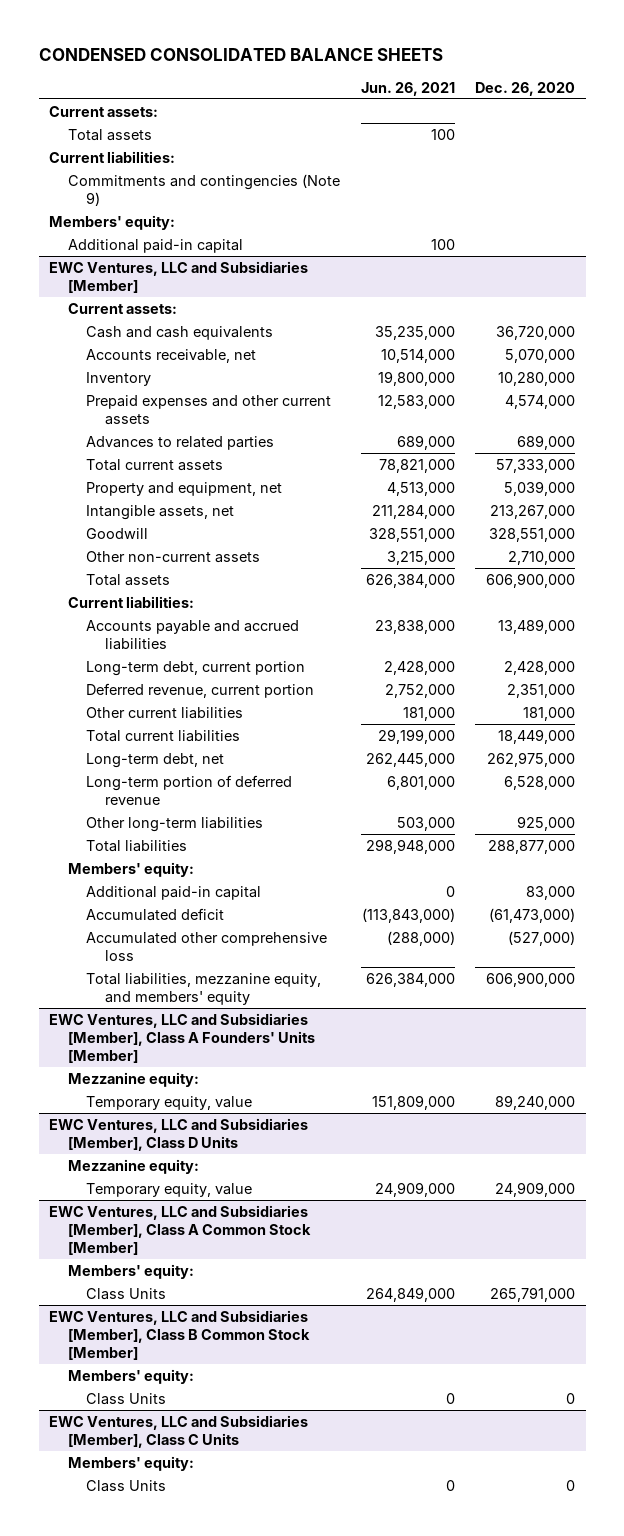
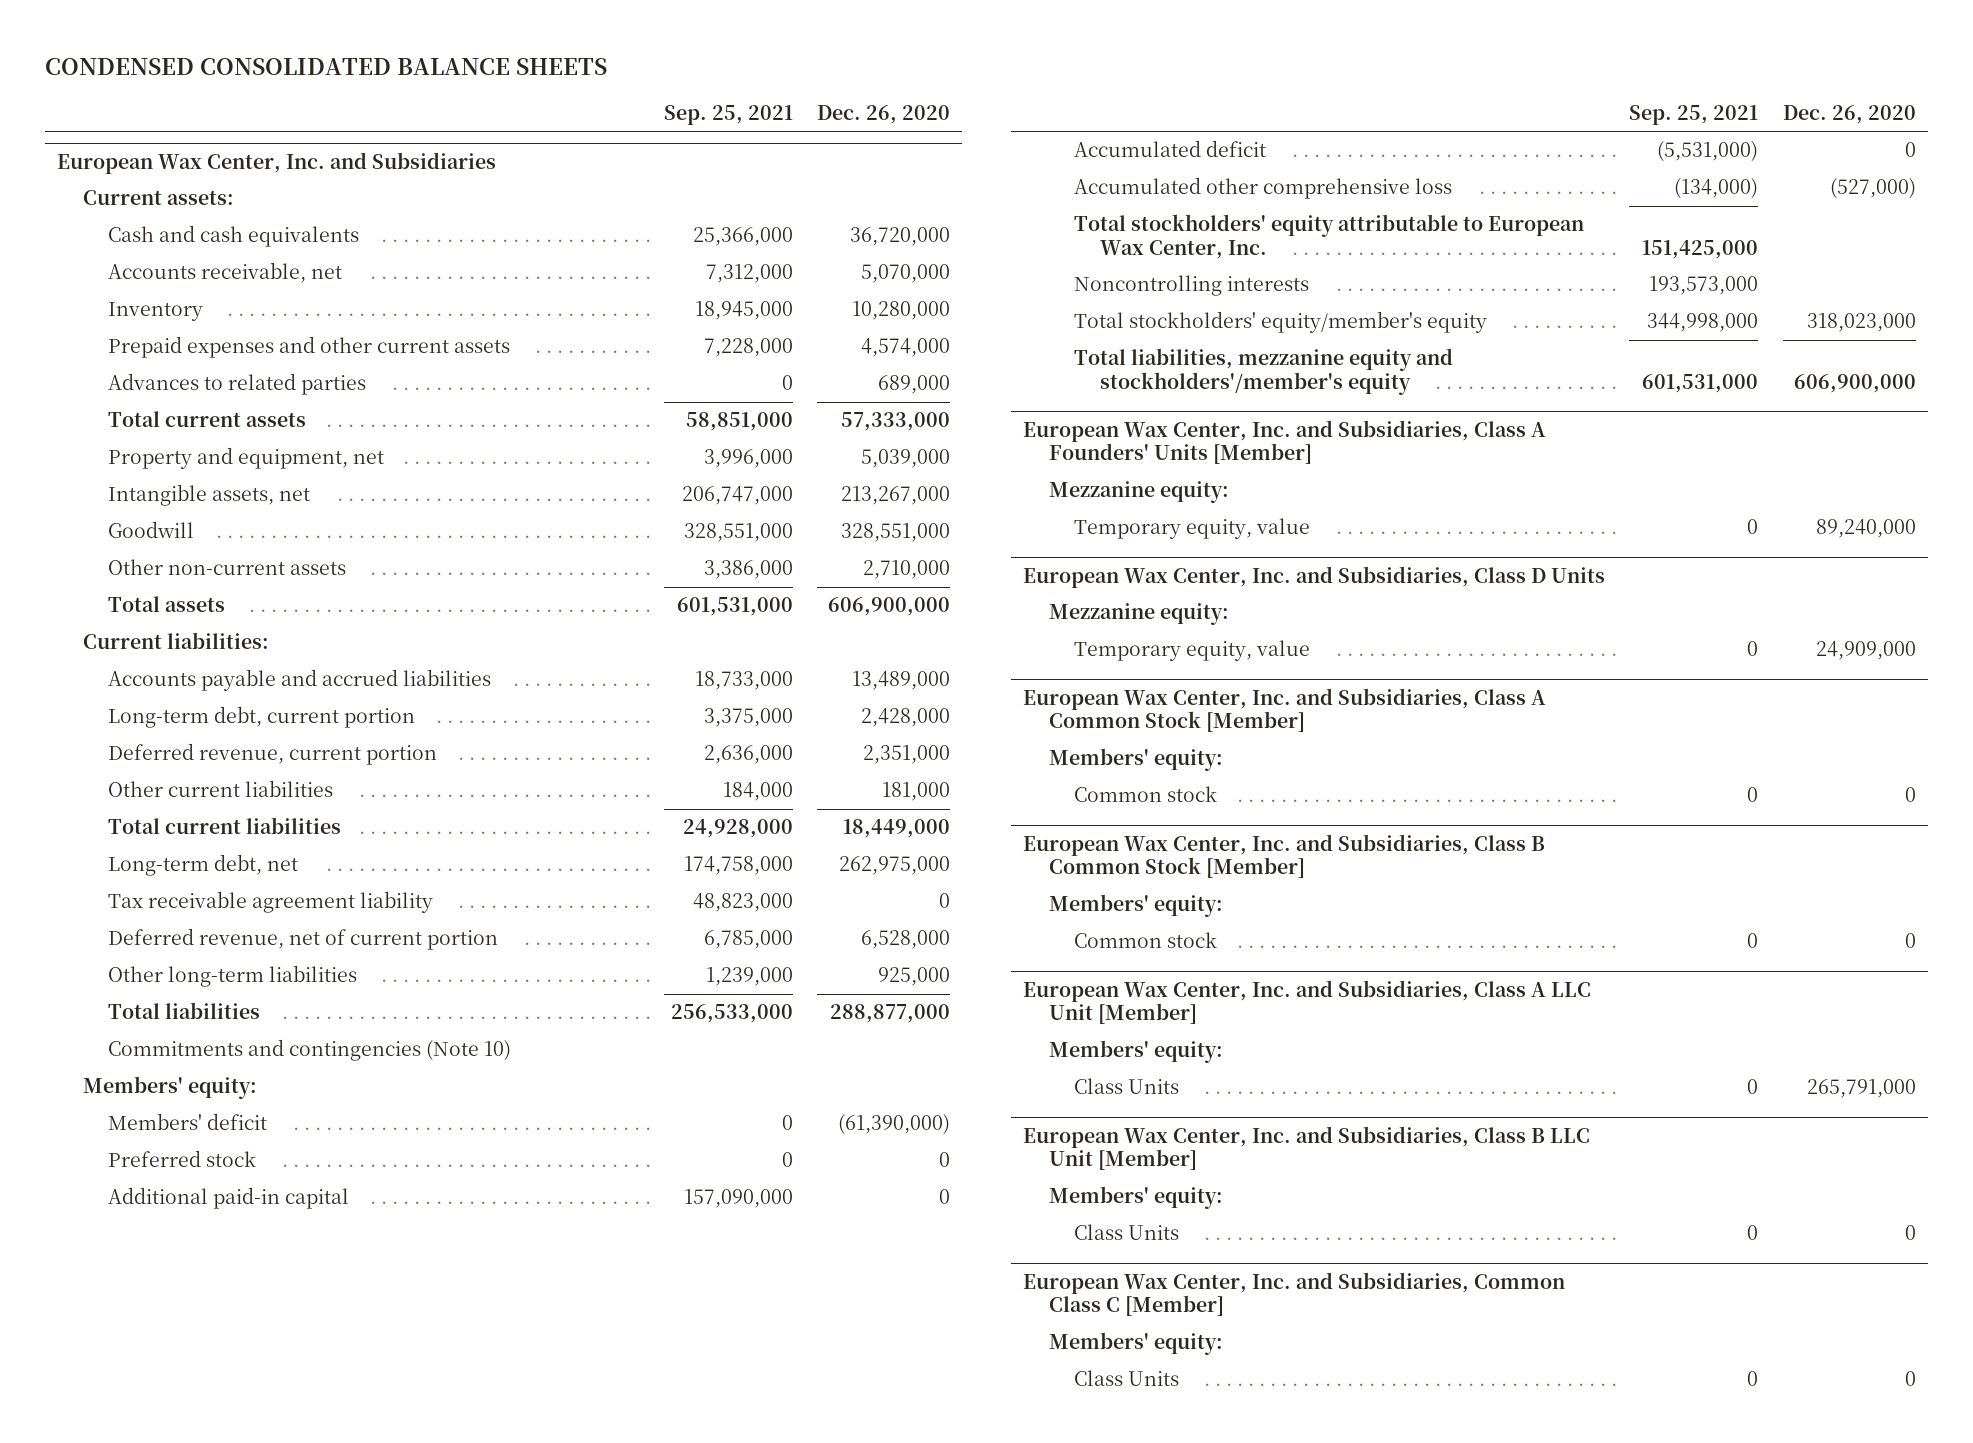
- | Jun. 26, 2021 | Dec. 26, 2020
+ | Sep. 25, 2021 | Dec. 26, 2020
- Current assets:
- Total assets | 100 |
- Current liabilities:
- Commitments and contingencies (Note 9)
- Members' equity:
- Additional paid-in capital | 100 |
- EWC Ventures, LLC and Subsidiaries [Member]
+ European Wax Center, Inc. and Subsidiaries
- Long-term portion of deferred revenue | 6,801,000 | 6,528,000
+ Tax receivable agreement liability | 48,823,000 | 0
+ Deferred revenue, net of current portion | 6,785,000 | 6,528,000
+ Commitments and contingencies (Note 10)
- Additional paid-in capital | 0 | 83,000
- Accumulated deficit | (113,843,000) | (61,473,000)
+ Members' deficit | 0 | (61,390,000)
+ Preferred stock | 0 | 0
+ Additional paid-in capital | 157,090,000 | 0
+ Accumulated deficit | (5,531,000) | 0
- Total liabilities, mezzanine equity, and members' equity | 626,384,000 | 606,900,000
- EWC Ventures, LLC and Subsidiaries [Member], Class A Founders' Units [Member]
+ Total stockholders' equity attributable to European Wax Center, Inc. | 151,425,000 |
+ Noncontrolling interests | 193,573,000 |
+ Total stockholders' equity/member's equity | 344,998,000 | 318,023,000
+ Total liabilities, mezzanine equity and stockholders'/member's equity | 601,531,000 | 606,900,000
+ European Wax Center, Inc. and Subsidiaries, Class A Founders' Units [Member]
- EWC Ventures, LLC and Subsidiaries [Member], Class D Units
+ European Wax Center, Inc. and Subsidiaries, Class D Units
- EWC Ventures, LLC and Subsidiaries [Member], Class A Common Stock [Member]
+ European Wax Center, Inc. and Subsidiaries, Class A Common Stock [Member]
+ Common stock | 0 | 0
+ European Wax Center, Inc. and Subsidiaries, Class B Common Stock [Member]
+ Members' equity:
+ Common stock | 0 | 0
+ European Wax Center, Inc. and Subsidiaries, Class A LLC Unit [Member]
+ Members' equity:
- EWC Ventures, LLC and Subsidiaries [Member], Class B Common Stock [Member]
+ European Wax Center, Inc. and Subsidiaries, Class B LLC Unit [Member]
- EWC Ventures, LLC and Subsidiaries [Member], Class C Units
+ European Wax Center, Inc. and Subsidiaries, Common Class C [Member]

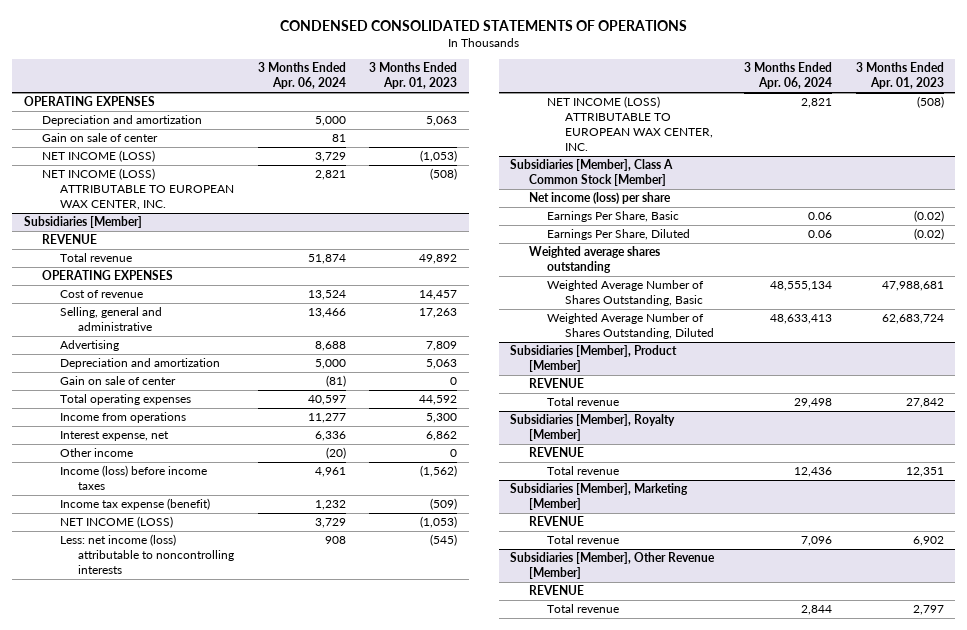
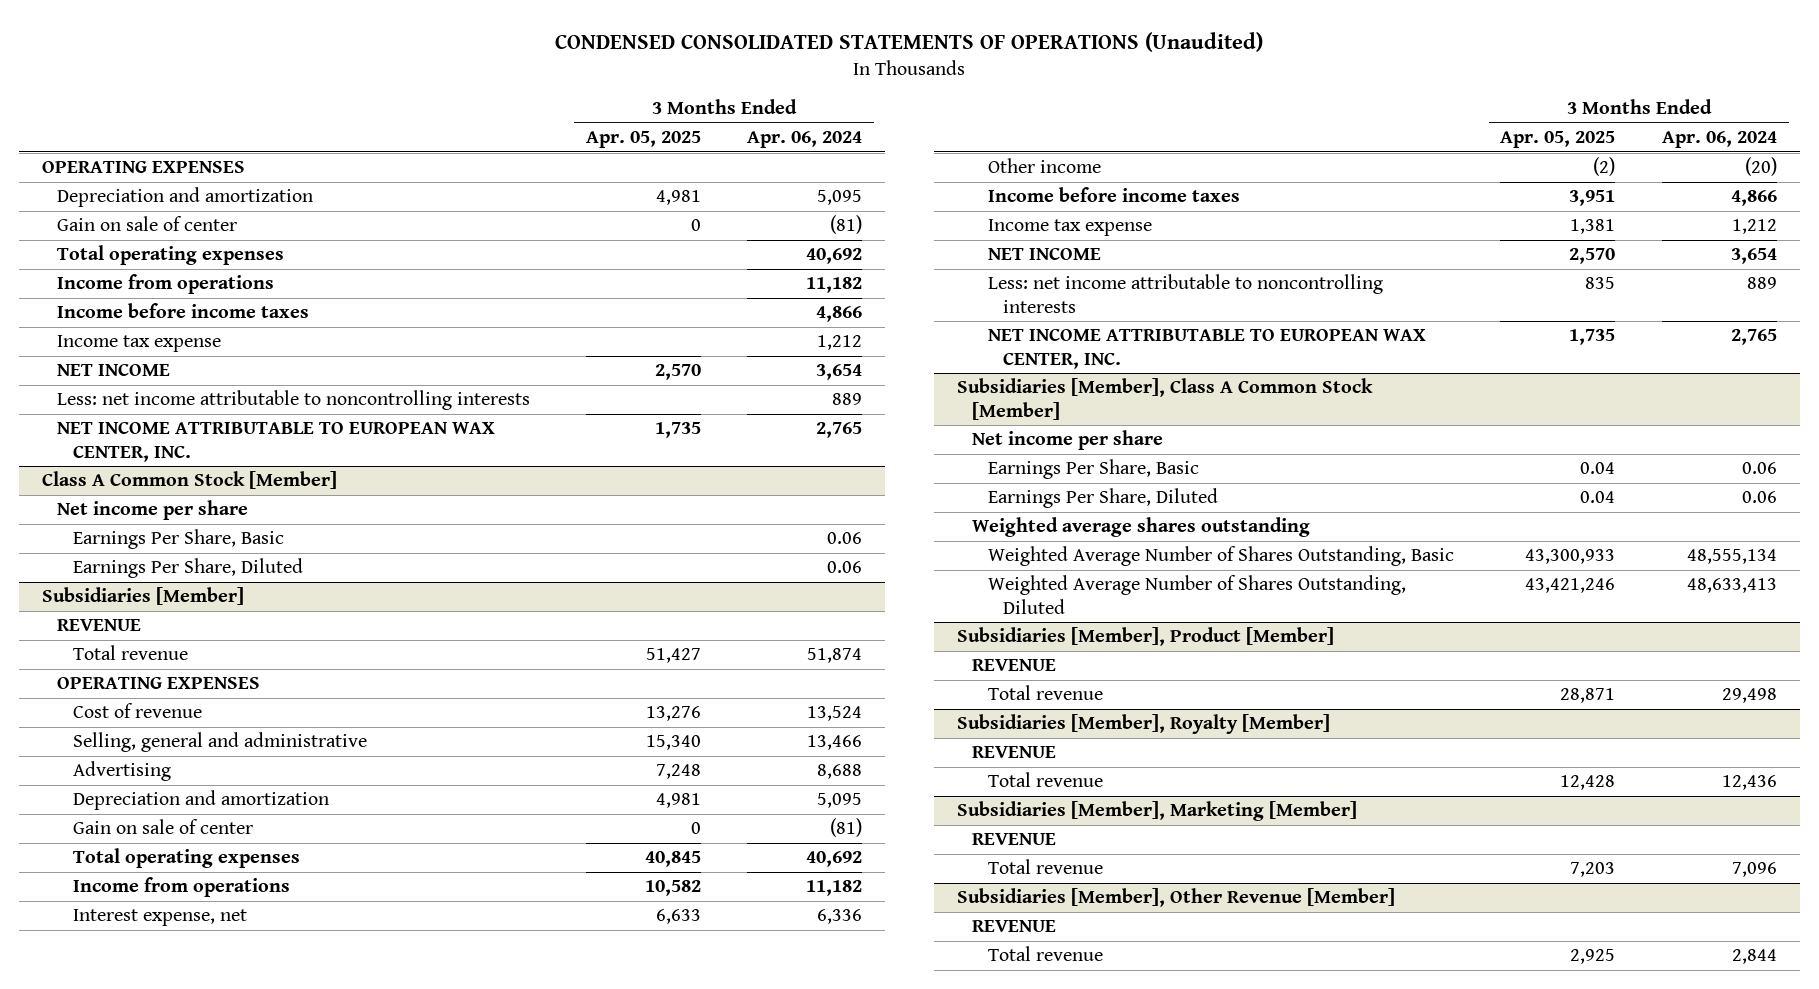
- CONDENSED CONSOLIDATED STATEMENTS OF OPERATIONS
+ CONDENSED CONSOLIDATED STATEMENTS OF OPERATIONS (Unaudited)
- | 3 Months Ended Apr. 06, 2024 | 3 Months Ended Apr. 01, 2023
+ | 3 Months Ended Apr. 05, 2025 | 3 Months Ended Apr. 06, 2024
- Depreciation and amortization | 5,000 | 5,063
- Gain on sale of center | 81 |
- NET INCOME (LOSS) | 3,729 | (1,053)
- NET INCOME (LOSS) ATTRIBUTABLE TO EUROPEAN WAX CENTER, INC. | 2,821 | (508)
+ Depreciation and amortization | 4,981 | 5,095
+ Gain on sale of center | 0 | (81)
+ Total operating expenses | | 40,692
+ Income from operations | | 11,182
+ Income before income taxes | | 4,866
+ Income tax expense | | 1,212
+ NET INCOME | 2,570 | 3,654
+ Less: net income attributable to noncontrolling interests | | 889
+ NET INCOME ATTRIBUTABLE TO EUROPEAN WAX CENTER, INC. | 1,735 | 2,765
+ Class A Common Stock [Member]
+ Net income per share
+ Earnings Per Share, Basic | | 0.06
+ Earnings Per Share, Diluted | | 0.06
@ Subsidiaries [Member]
- Depreciation and amortization | 5,000 | 5,063
+ Depreciation and amortization | 4,981 | 5,095
- Total operating expenses | 40,597 | 44,592
- Income from operations | 11,277 | 5,300
+ Total operating expenses | 40,845 | 40,692
+ Income from operations | 10,582 | 11,182
- Income (loss) before income taxes | 4,961 | (1,562)
- Income tax expense (benefit) | 1,232 | (509)
- NET INCOME (LOSS) | 3,729 | (1,053)
- Less: net income (loss) attributable to noncontrolling interests | 908 | (545)
- NET INCOME (LOSS) ATTRIBUTABLE TO EUROPEAN WAX CENTER, INC. | 2,821 | (508)
+ Income before income taxes | 3,951 | 4,866
+ Income tax expense | 1,381 | 1,212
+ NET INCOME | 2,570 | 3,654
+ Less: net income attributable to noncontrolling interests | 835 | 889
+ NET INCOME ATTRIBUTABLE TO EUROPEAN WAX CENTER, INC. | 1,735 | 2,765
@ Subsidiaries [Member], Class A Common Stock [Member]
- Net income (loss) per share
+ Net income per share

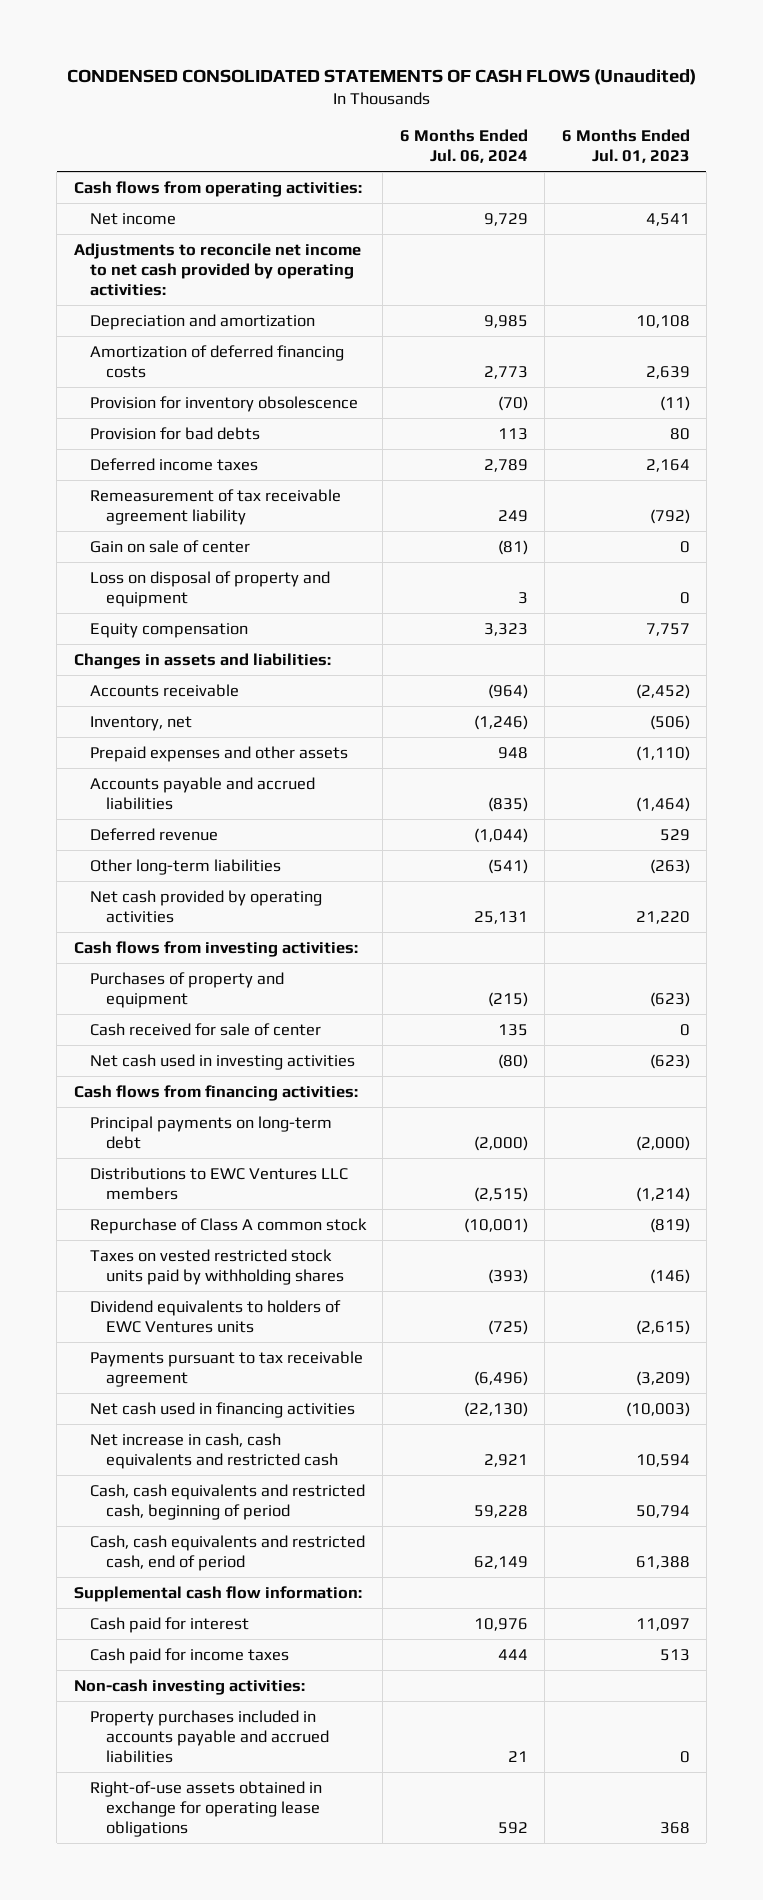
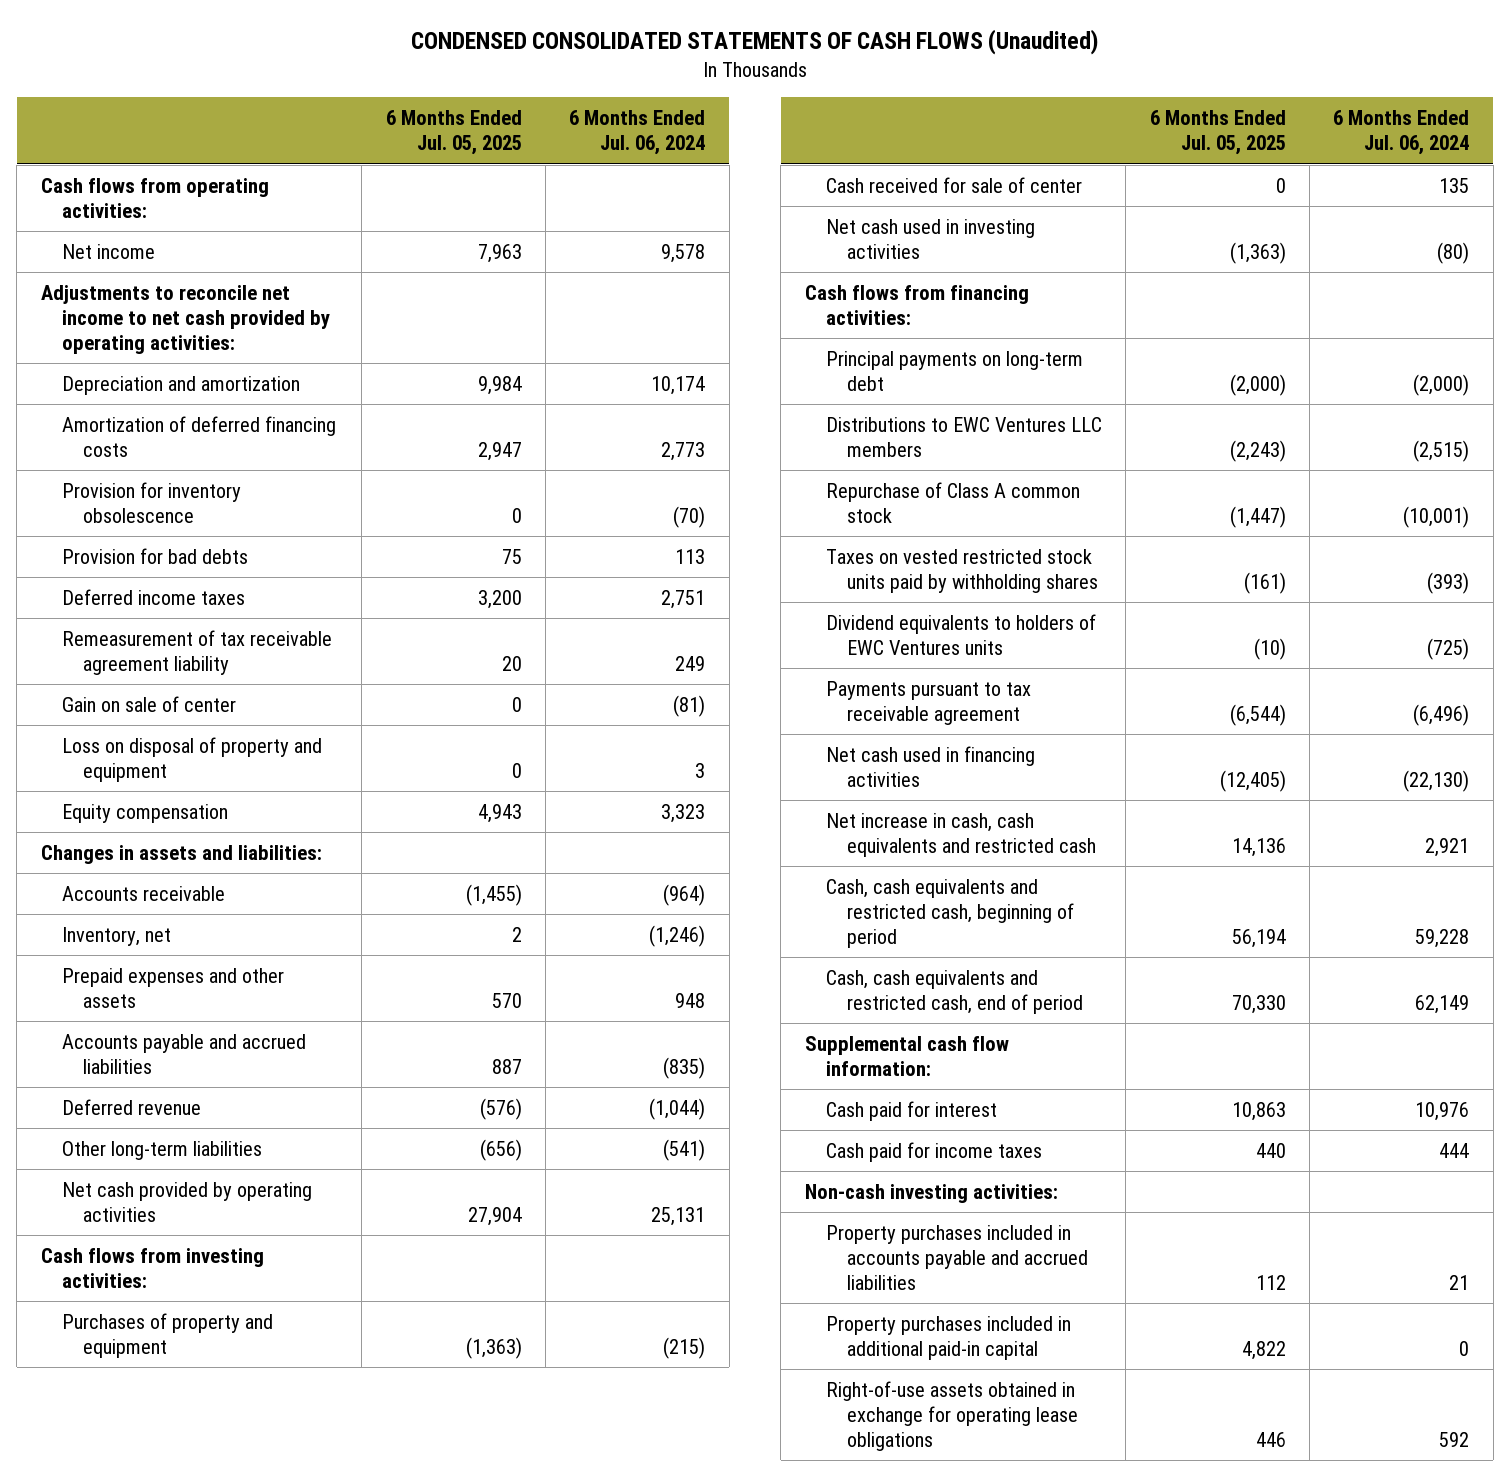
- | 6 Months Ended Jul. 06, 2024 | 6 Months Ended Jul. 01, 2023
+ | 6 Months Ended Jul. 05, 2025 | 6 Months Ended Jul. 06, 2024
- Net income | 9,729 | 4,541
+ Net income | 7,963 | 9,578
- Depreciation and amortization | 9,985 | 10,108
+ Depreciation and amortization | 9,984 | 10,174
- Deferred income taxes | 2,789 | 2,164
+ Deferred income taxes | 3,200 | 2,751
+ Property purchases included in additional paid-in capital | 4,822 | 0

